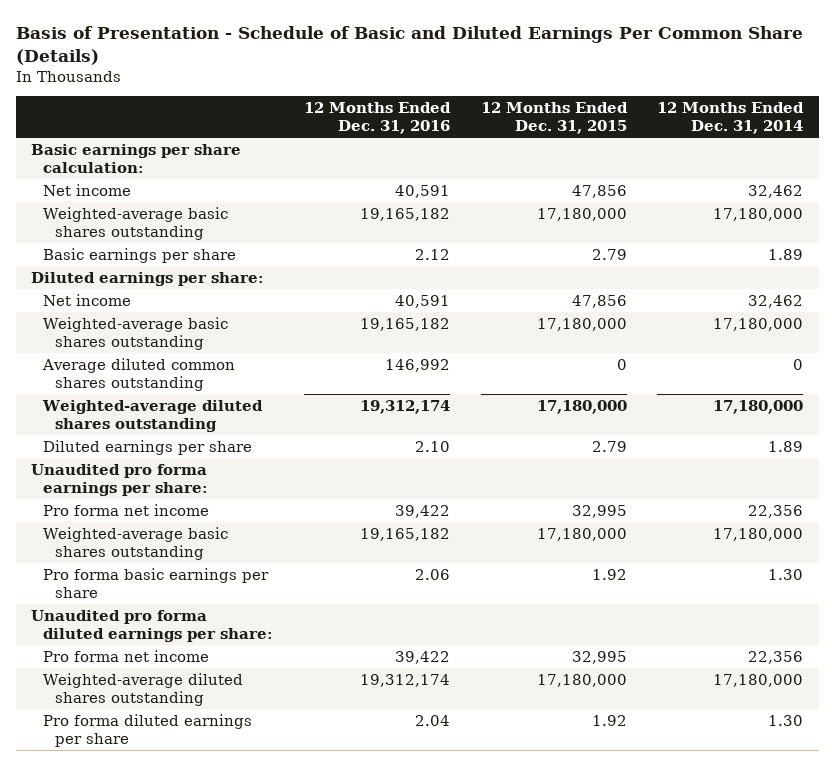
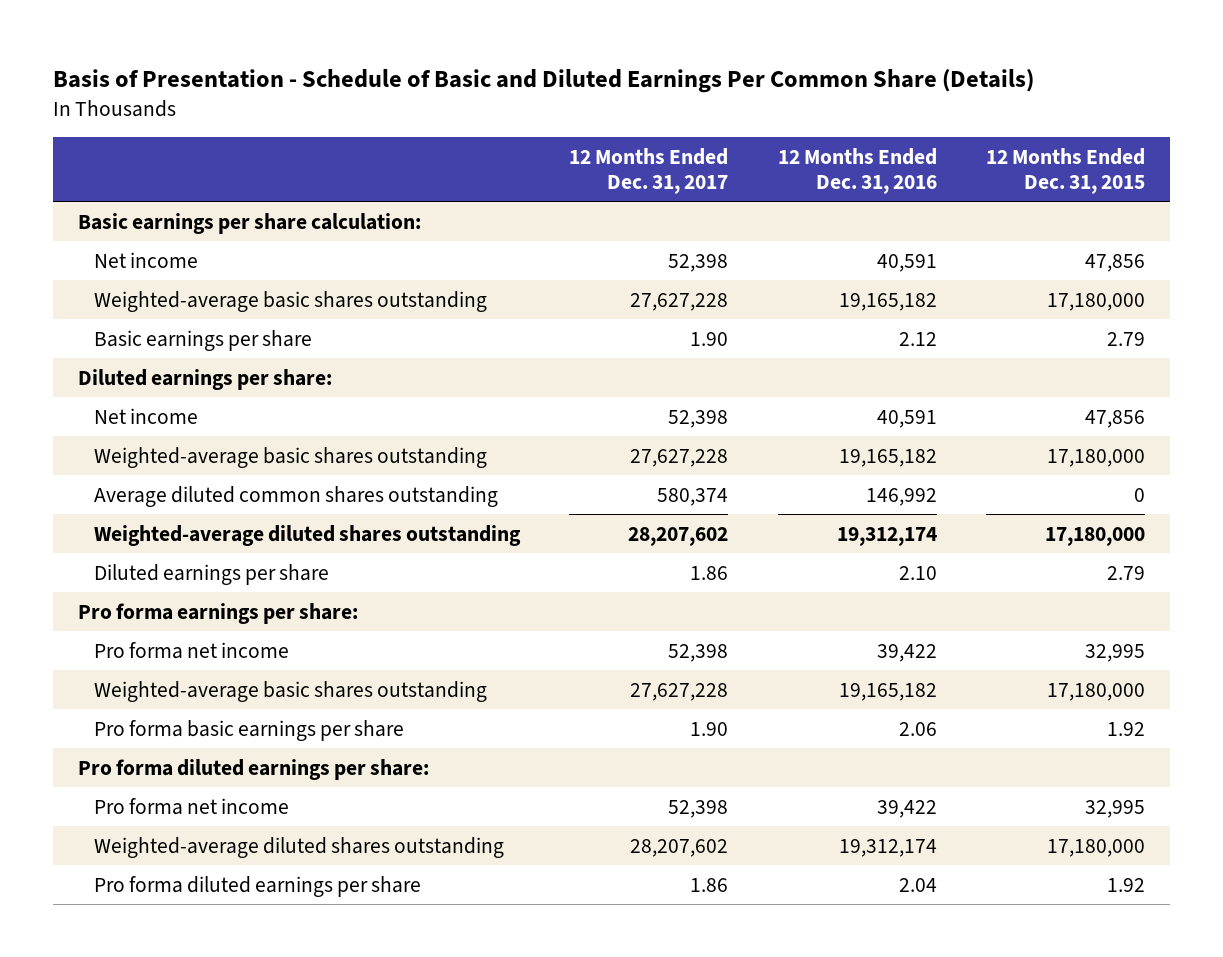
- | 12 Months Ended Dec. 31, 2016 | 12 Months Ended Dec. 31, 2015 | 12 Months Ended Dec. 31, 2014
+ | 12 Months Ended Dec. 31, 2017 | 12 Months Ended Dec. 31, 2016 | 12 Months Ended Dec. 31, 2015
- Unaudited pro forma earnings per share:
+ Pro forma earnings per share:
- Unaudited pro forma diluted earnings per share:
+ Pro forma diluted earnings per share:

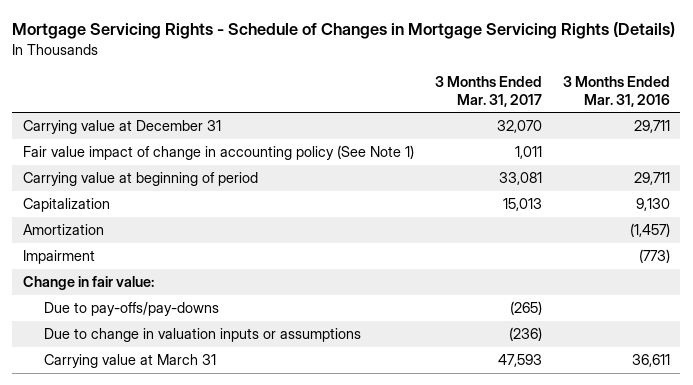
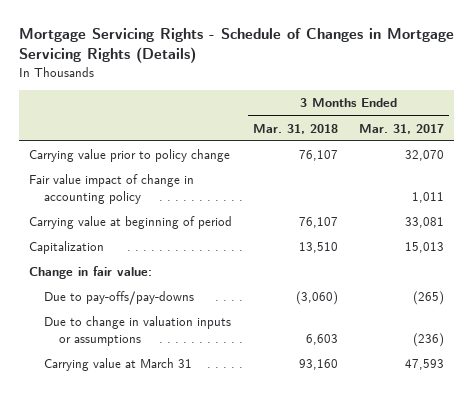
- | 3 Months Ended Mar. 31, 2017 | 3 Months Ended Mar. 31, 2016
+ | 3 Months Ended Mar. 31, 2018 | 3 Months Ended Mar. 31, 2017
- Carrying value at December 31 | 32,070 | 29,711
- Fair value impact of change in accounting policy (See Note 1) | 1,011 |
+ Carrying value prior to policy change | 76,107 | 32,070
+ Fair value impact of change in accounting policy | | 1,011
- Amortization | | (1,457)
- Impairment | | (773)

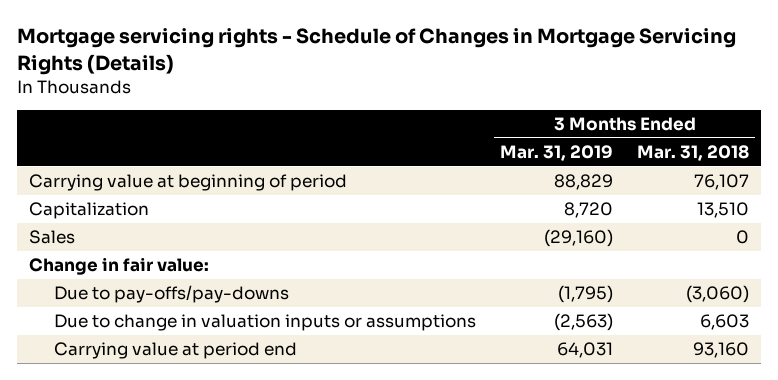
- Mortgage Servicing Rights - Schedule of Changes in Mortgage Servicing Rights (Details)
+ Mortgage servicing rights - Schedule of Changes in Mortgage Servicing Rights (Details)
- | 3 Months Ended Mar. 31, 2018 | 3 Months Ended Mar. 31, 2017
+ | 3 Months Ended Mar. 31, 2019 | 3 Months Ended Mar. 31, 2018
- Carrying value prior to policy change | 76,107 | 32,070
- Fair value impact of change in accounting policy | | 1,011
+ Sales | (29,160) | 0
- Carrying value at March 31 | 93,160 | 47,593
+ Carrying value at period end | 64,031 | 93,160

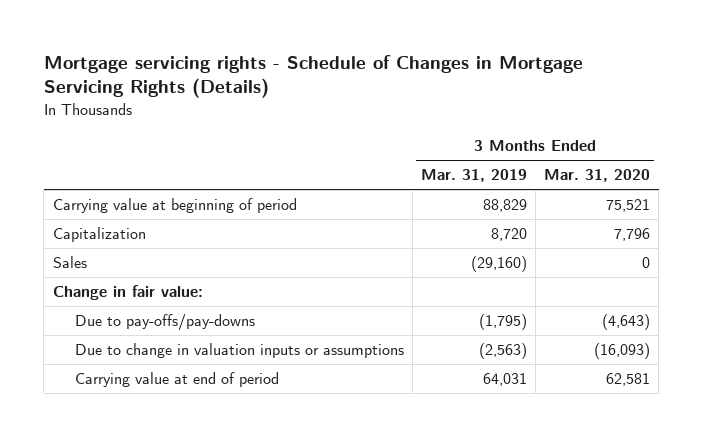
- | 3 Months Ended Mar. 31, 2019 | 3 Months Ended Mar. 31, 2018
+ | 3 Months Ended Mar. 31, 2019 | 3 Months Ended Mar. 31, 2020
- Carrying value at period end | 64,031 | 93,160
+ Carrying value at end of period | 64,031 | 62,581

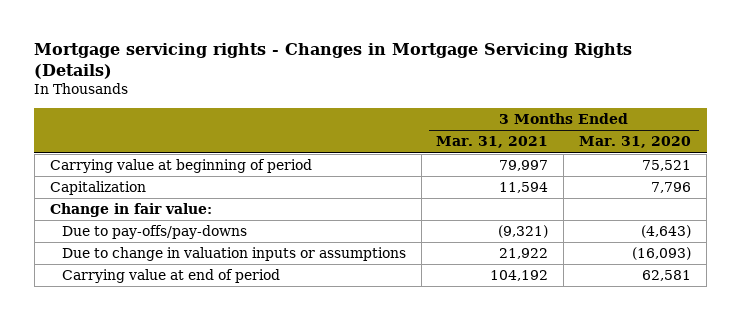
- Mortgage servicing rights - Schedule of Changes in Mortgage Servicing Rights (Details)
+ Mortgage servicing rights - Changes in Mortgage Servicing Rights (Details)
- | 3 Months Ended Mar. 31, 2019 | 3 Months Ended Mar. 31, 2020
+ | 3 Months Ended Mar. 31, 2021 | 3 Months Ended Mar. 31, 2020
- Sales | (29,160) | 0

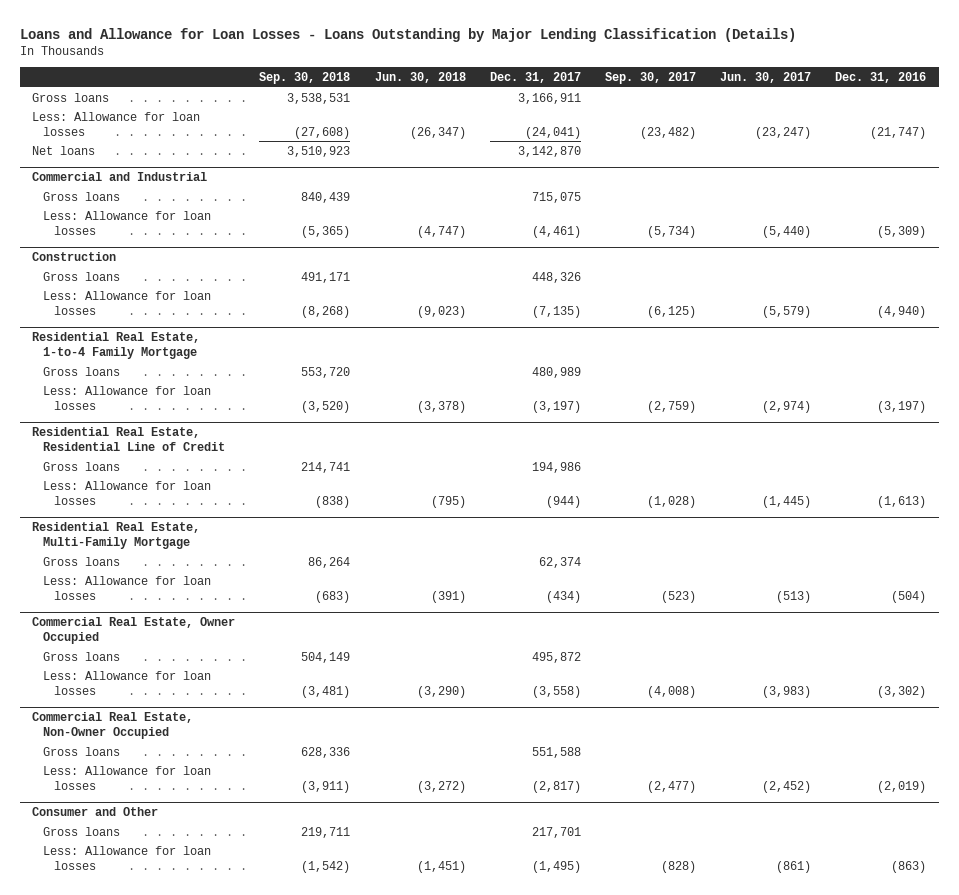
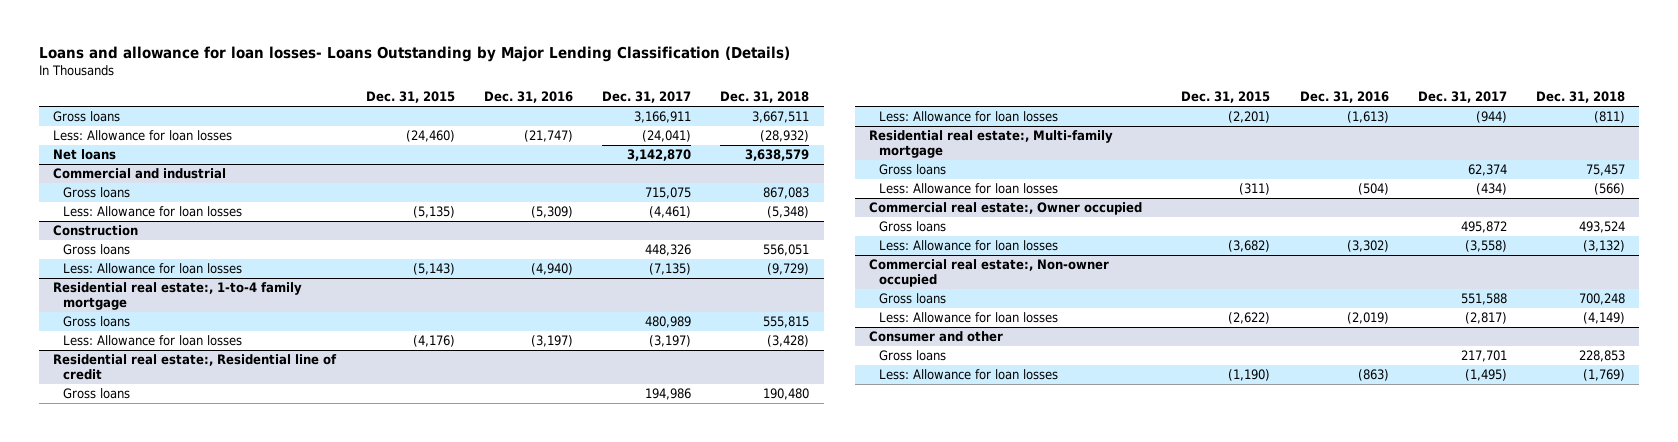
- Loans and Allowance for Loan Losses - Loans Outstanding by Major Lending Classification (Details)
+ Loans and allowance for loan losses- Loans Outstanding by Major Lending Classification (Details)
- | Sep. 30, 2018 | Jun. 30, 2018 | Dec. 31, 2017 | Sep. 30, 2017 | Jun. 30, 2017 | Dec. 31, 2016
+ | Dec. 31, 2015 | Dec. 31, 2016 | Dec. 31, 2017 | Dec. 31, 2018
- Commercial and Industrial
+ Commercial and industrial
- Residential Real Estate, 1-to-4 Family Mortgage
+ Residential real estate:, 1-to-4 family mortgage
- Residential Real Estate, Residential Line of Credit
+ Residential real estate:, Residential line of credit
- Residential Real Estate, Multi-Family Mortgage
+ Residential real estate:, Multi-family mortgage
- Commercial Real Estate, Owner Occupied
+ Commercial real estate:, Owner occupied
- Commercial Real Estate, Non-Owner Occupied
+ Commercial real estate:, Non-owner occupied
- Consumer and Other
+ Consumer and other

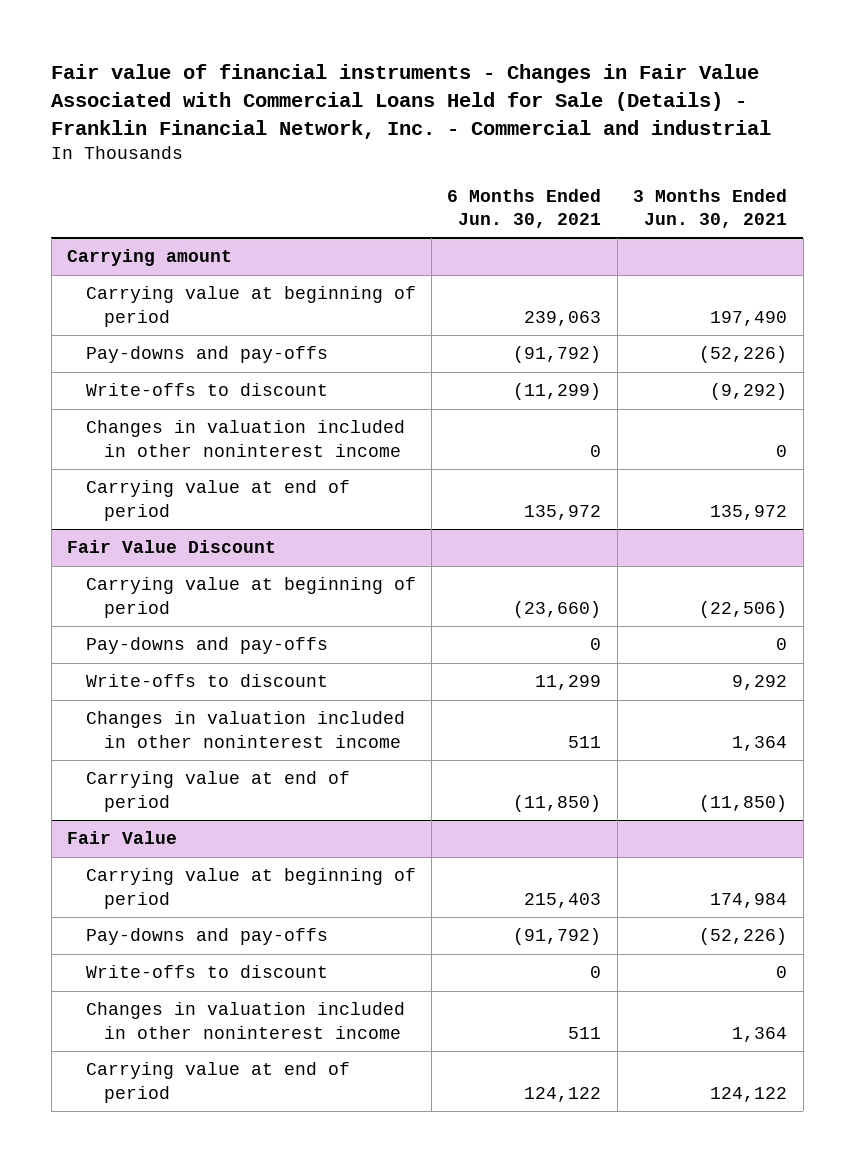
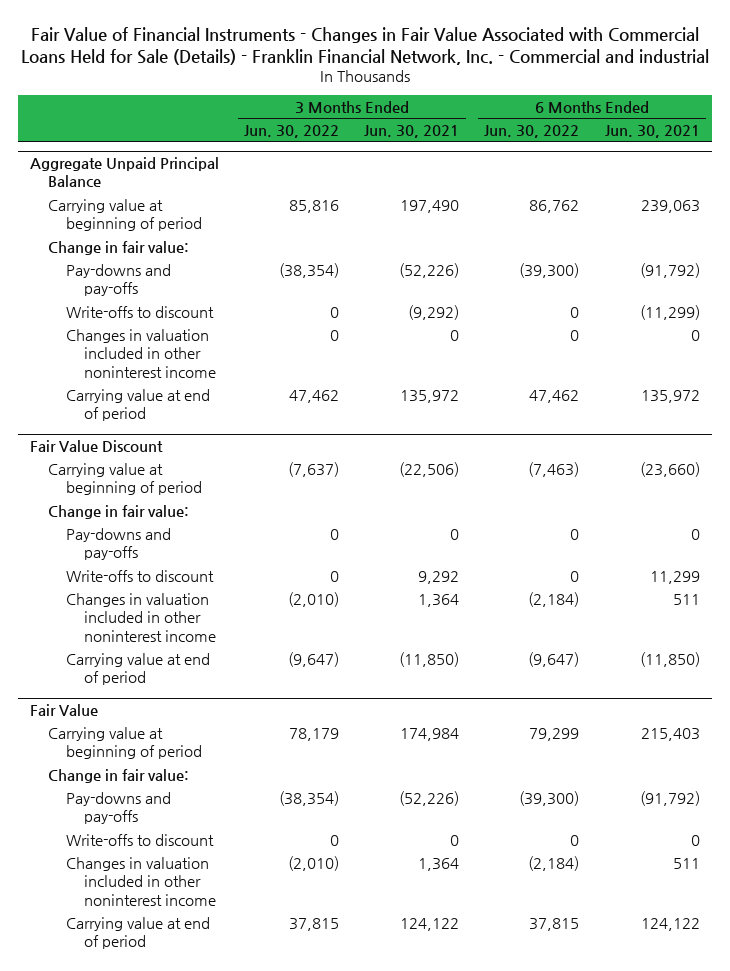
- Fair value of financial instruments - Changes in Fair Value Associated with Commercial Loans Held for Sale (Details) - Franklin Financial Network, Inc. - Commercial and industrial
+ Fair Value of Financial Instruments - Changes in Fair Value Associated with Commercial Loans Held for Sale (Details) - Franklin Financial Network, Inc. - Commercial and industrial
- | 6 Months Ended Jun. 30, 2021 | 3 Months Ended Jun. 30, 2021
+ | 3 Months Ended Jun. 30, 2022 | 3 Months Ended Jun. 30, 2021 | 6 Months Ended Jun. 30, 2022 | 6 Months Ended Jun. 30, 2021
- Carrying amount
+ Aggregate Unpaid Principal Balance
+ Change in fair value:
@ Fair Value Discount
+ Change in fair value:
@ Fair Value
+ Change in fair value:

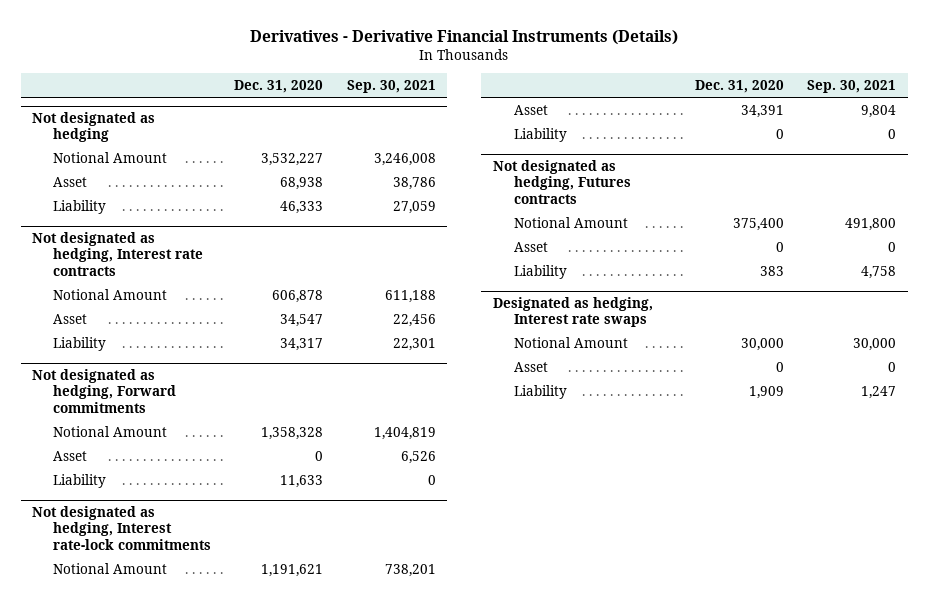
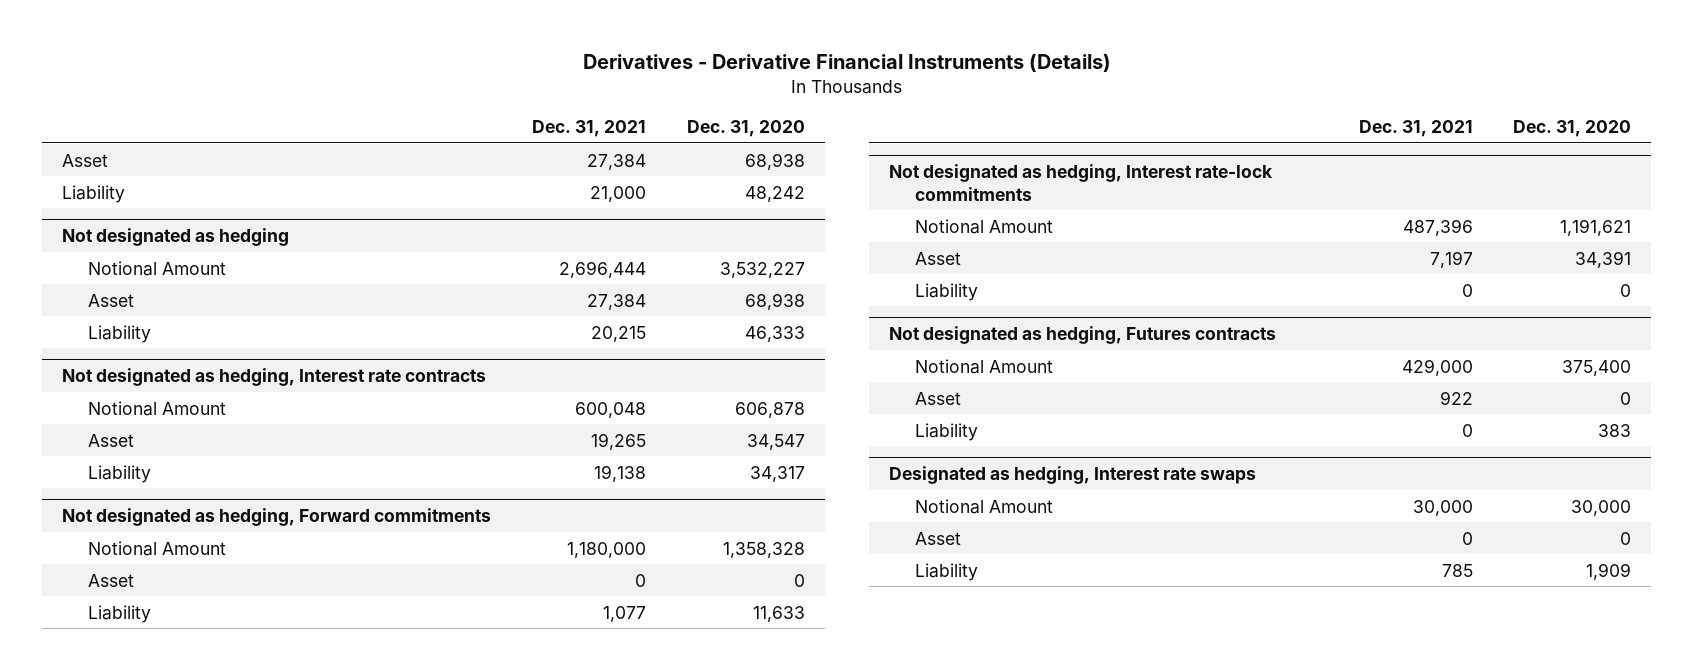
- | Dec. 31, 2020 | Sep. 30, 2021
+ | Dec. 31, 2021 | Dec. 31, 2020
+ Asset | 27,384 | 68,938
+ Liability | 21,000 | 48,242

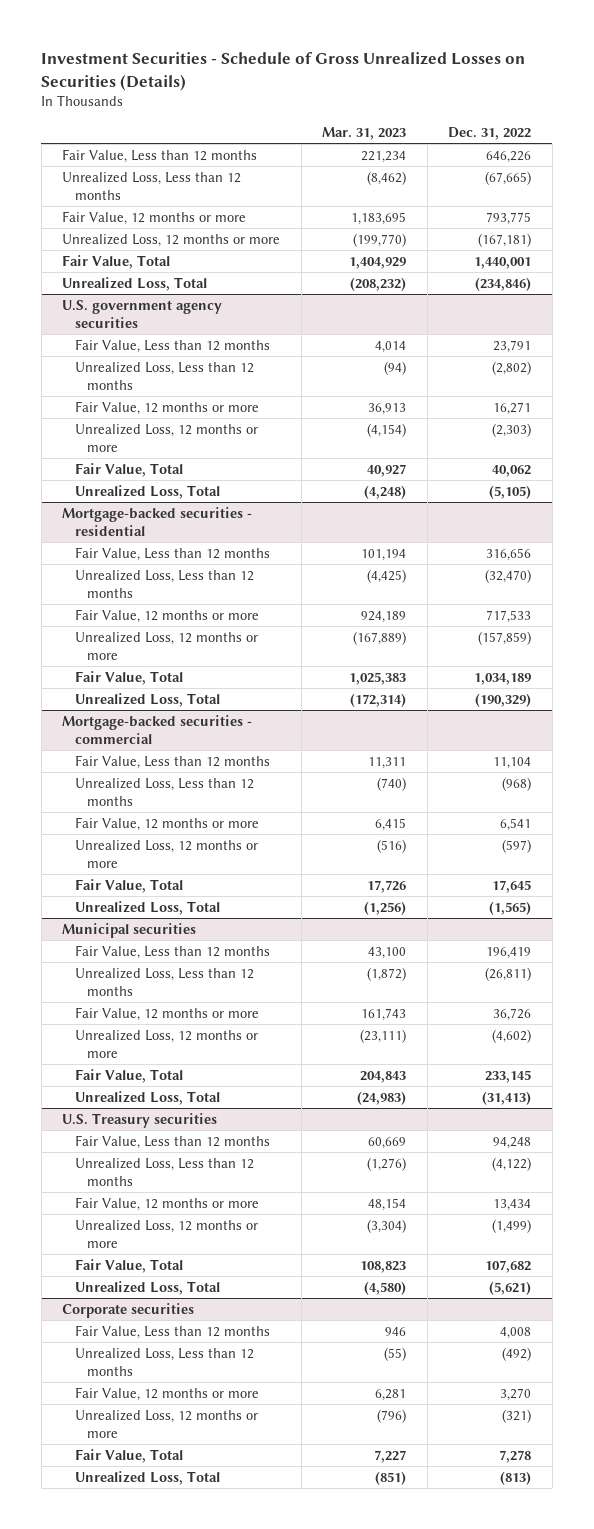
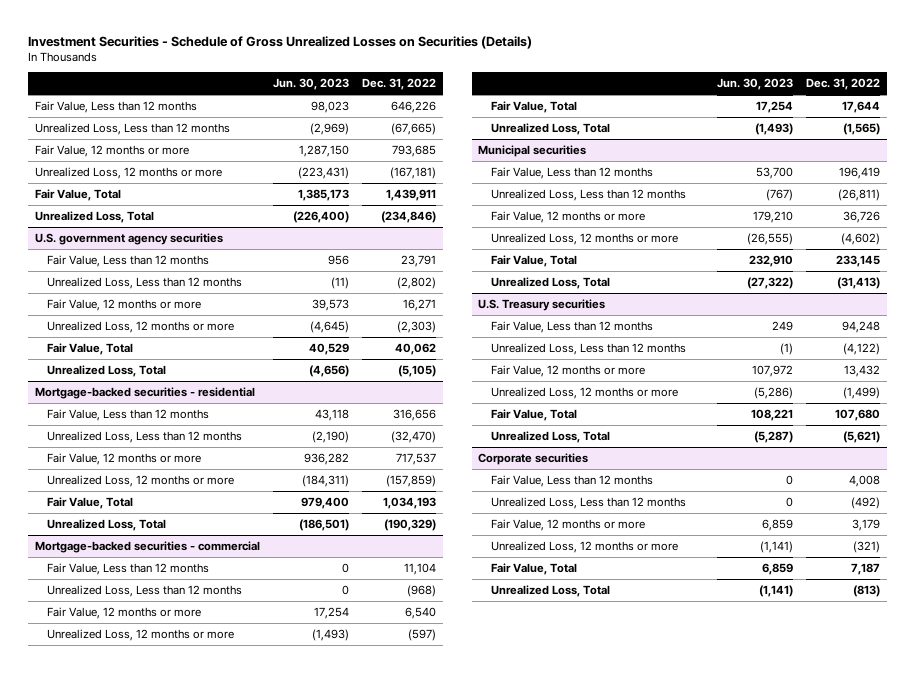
- | Mar. 31, 2023 | Dec. 31, 2022
+ | Jun. 30, 2023 | Dec. 31, 2022
- Fair Value, 12 months or more | 1,183,695 | 793,775
+ Fair Value, 12 months or more | 1,287,150 | 793,685
- Fair Value, Total | 1,404,929 | 1,440,001
+ Fair Value, Total | 1,385,173 | 1,439,911
@ Mortgage-backed securities - residential
- Fair Value, 12 months or more | 924,189 | 717,533
+ Fair Value, 12 months or more | 936,282 | 717,537
- Fair Value, Total | 1,025,383 | 1,034,189
+ Fair Value, Total | 979,400 | 1,034,193
@ Mortgage-backed securities - commercial
- Fair Value, 12 months or more | 6,415 | 6,541
+ Fair Value, 12 months or more | 17,254 | 6,540
- Fair Value, Total | 17,726 | 17,645
+ Fair Value, Total | 17,254 | 17,644
@ U.S. Treasury securities
- Fair Value, 12 months or more | 48,154 | 13,434
+ Fair Value, 12 months or more | 107,972 | 13,432
- Fair Value, Total | 108,823 | 107,682
+ Fair Value, Total | 108,221 | 107,680
@ Corporate securities
- Fair Value, 12 months or more | 6,281 | 3,270
+ Fair Value, 12 months or more | 6,859 | 3,179
- Fair Value, Total | 7,227 | 7,278
+ Fair Value, Total | 6,859 | 7,187

